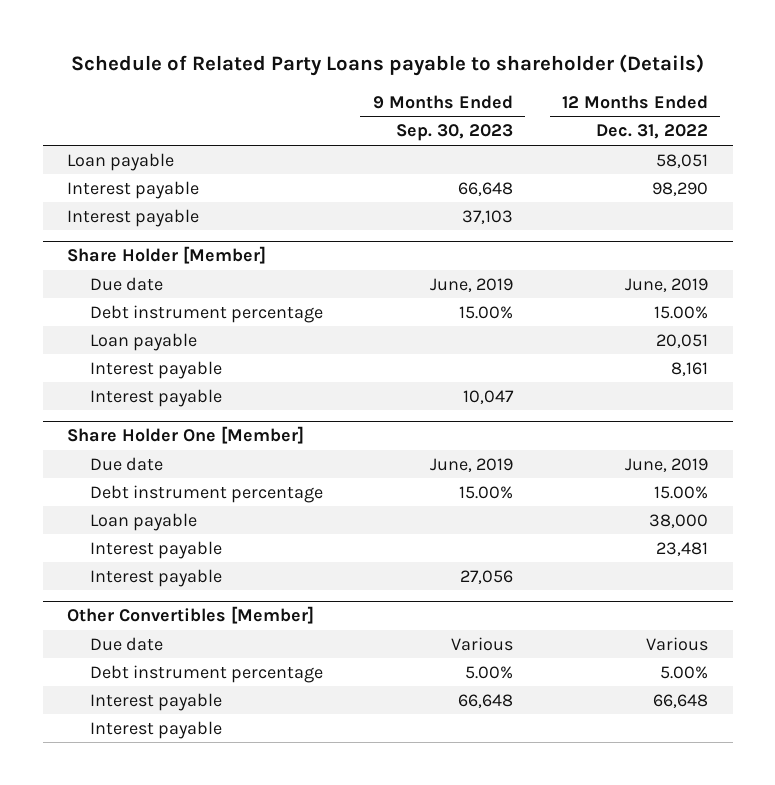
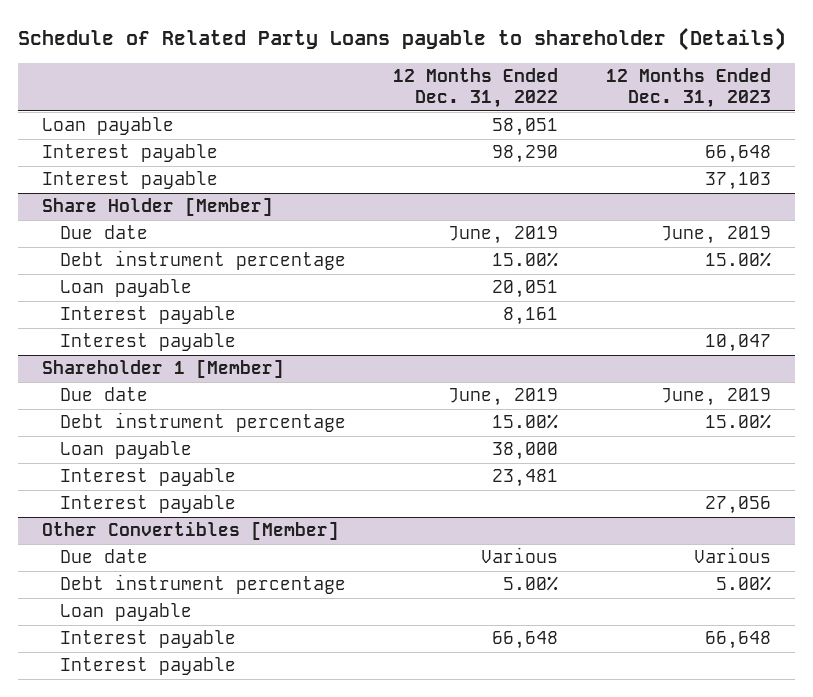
- | 9 Months Ended Sep. 30, 2023 | 12 Months Ended Dec. 31, 2022
+ | 12 Months Ended Dec. 31, 2022 | 12 Months Ended Dec. 31, 2023
- Share Holder One [Member]
+ Shareholder 1 [Member]
@ Other Convertibles [Member]
+ Loan payable

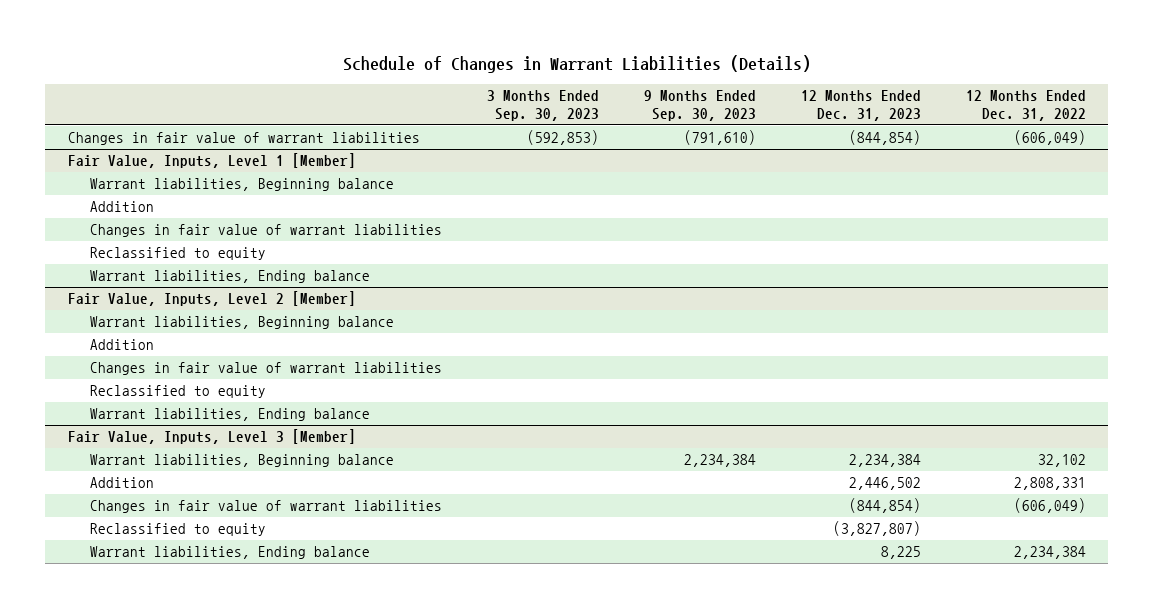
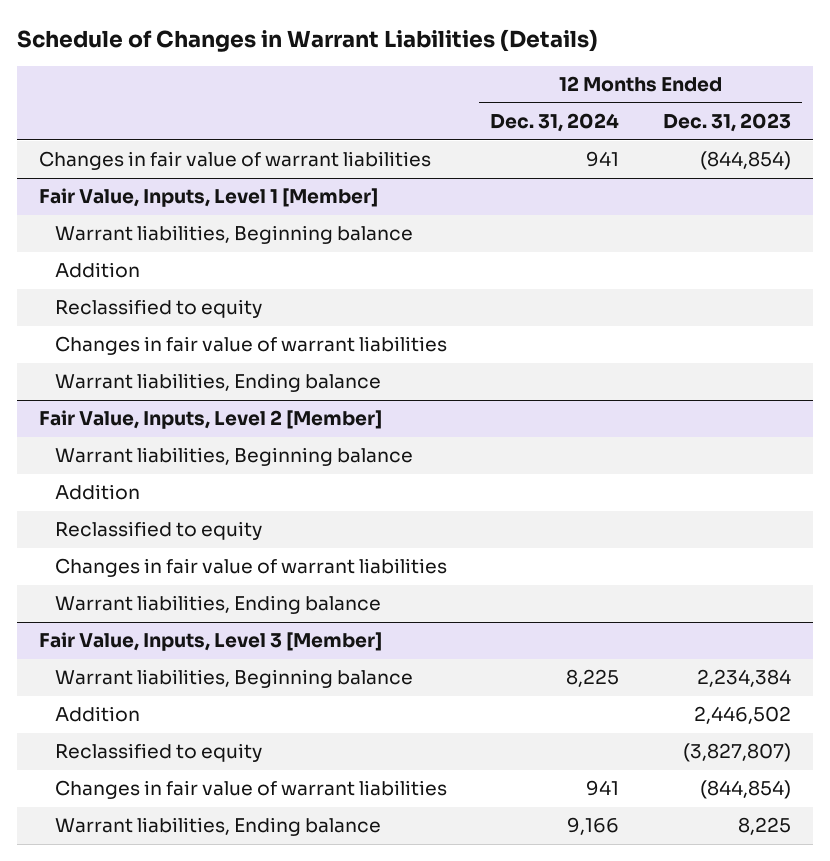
- | 3 Months Ended Sep. 30, 2023 | 9 Months Ended Sep. 30, 2023 | 12 Months Ended Dec. 31, 2023 | 12 Months Ended Dec. 31, 2022
+ | 12 Months Ended Dec. 31, 2024 | 12 Months Ended Dec. 31, 2023
@ Fair Value, Inputs, Level 1 [Member]
moved down: Changes in fair value of warrant liabilities
@ Fair Value, Inputs, Level 2 [Member]
moved down: Changes in fair value of warrant liabilities
@ Fair Value, Inputs, Level 3 [Member]
moved down: Changes in fair value of warrant liabilities | 941 | (844,854)

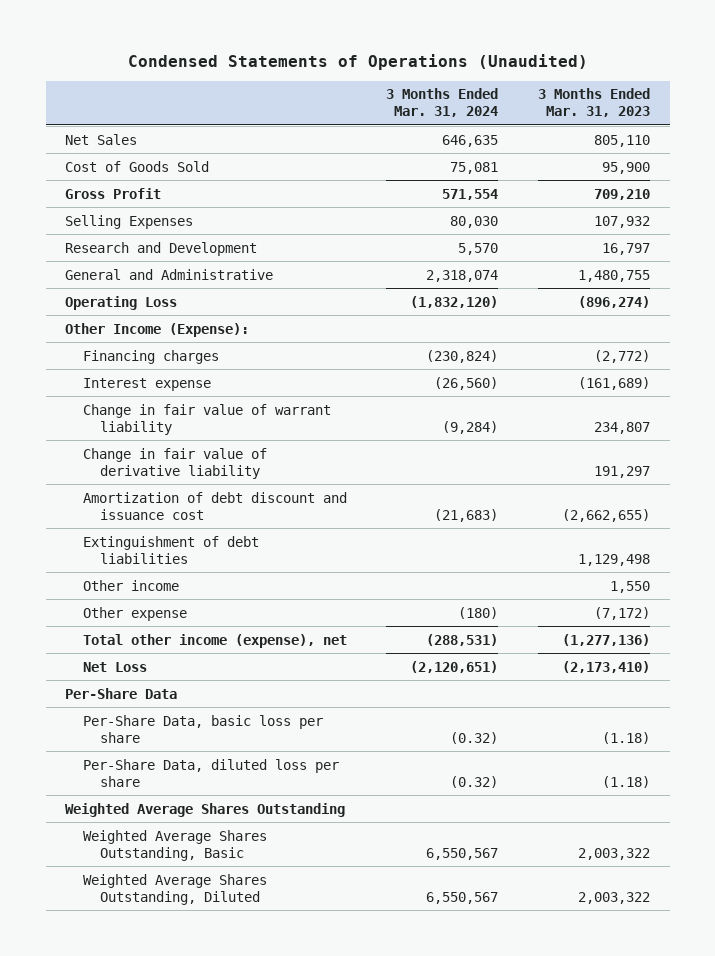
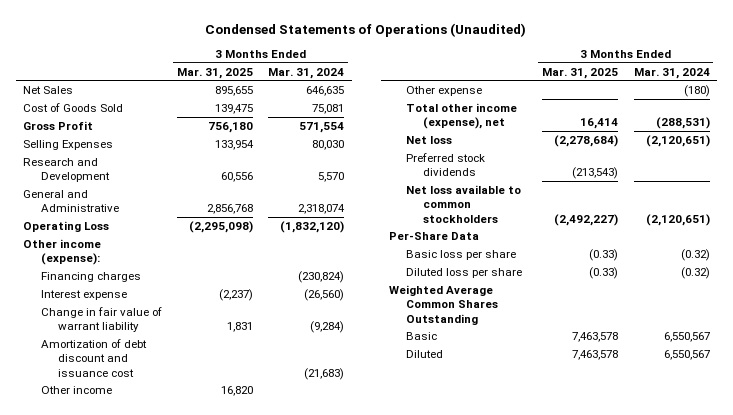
- | 3 Months Ended Mar. 31, 2024 | 3 Months Ended Mar. 31, 2023
+ | 3 Months Ended Mar. 31, 2025 | 3 Months Ended Mar. 31, 2024
- Other Income (Expense):
+ Other income (expense):
- Change in fair value of derivative liability | | 191,297
- Extinguishment of debt liabilities | | 1,129,498
- Net Loss | (2,120,651) | (2,173,410)
+ Net loss | (2,278,684) | (2,120,651)
+ Preferred stock dividends | (213,543) |
+ Net loss available to common stockholders | (2,492,227) | (2,120,651)
- Per-Share Data, basic loss per share | (0.32) | (1.18)
- Per-Share Data, diluted loss per share | (0.32) | (1.18)
- Weighted Average Shares Outstanding
- Weighted Average Shares Outstanding, Basic | 6,550,567 | 2,003,322
- Weighted Average Shares Outstanding, Diluted | 6,550,567 | 2,003,322
+ Basic loss per share | (0.33) | (0.32)
+ Diluted loss per share | (0.33) | (0.32)
+ Weighted Average Common Shares Outstanding
+ Basic | 7,463,578 | 6,550,567
+ Diluted | 7,463,578 | 6,550,567

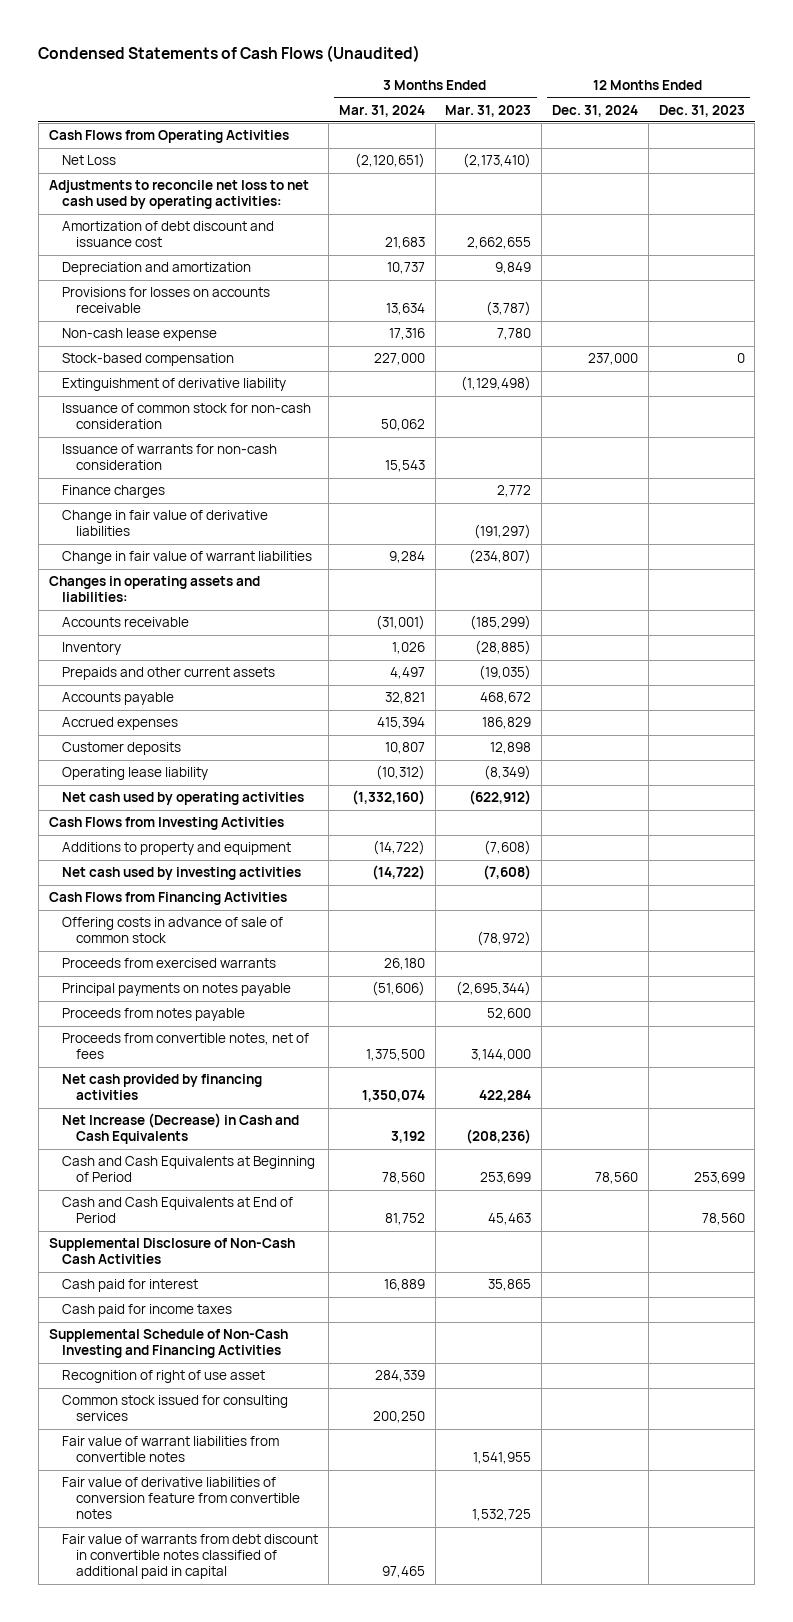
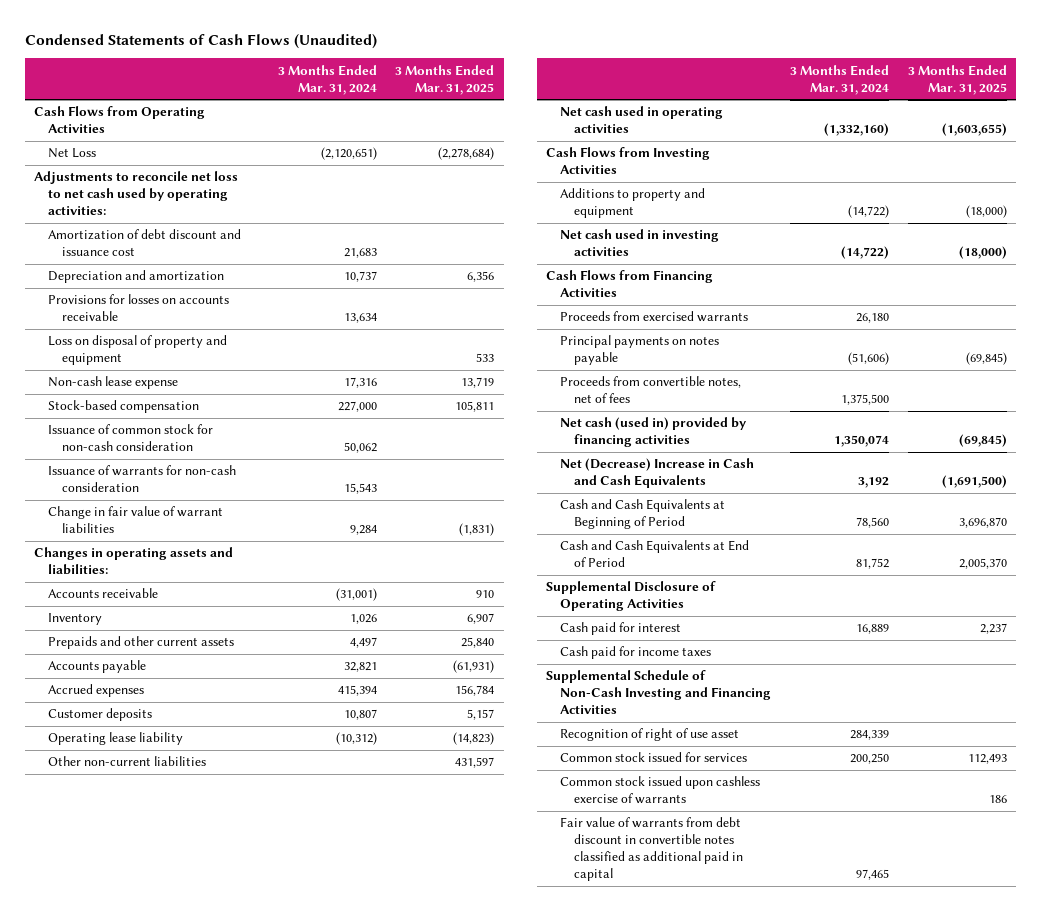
- | 3 Months Ended Mar. 31, 2024 | 3 Months Ended Mar. 31, 2023 | 12 Months Ended Dec. 31, 2024 | 12 Months Ended Dec. 31, 2023
+ | 3 Months Ended Mar. 31, 2024 | 3 Months Ended Mar. 31, 2025
+ Loss on disposal of property and equipment | | 533
- Extinguishment of derivative liability | | (1,129,498) | |
- Finance charges | | 2,772 | |
- Change in fair value of derivative liabilities | | (191,297) | |
- Net cash used by operating activities | (1,332,160) | (622,912) | |
+ Other non-current liabilities | | 431,597
+ Net cash used in operating activities | (1,332,160) | (1,603,655)
- Net cash used by investing activities | (14,722) | (7,608) | |
+ Net cash used in investing activities | (14,722) | (18,000)
- Offering costs in advance of sale of common stock | | (78,972) | |
- Proceeds from notes payable | | 52,600 | |
- Net cash provided by financing activities | 1,350,074 | 422,284 | |
- Net Increase (Decrease) in Cash and Cash Equivalents | 3,192 | (208,236) | |
+ Net cash (used in) provided by financing activities | 1,350,074 | (69,845)
+ Net (Decrease) Increase in Cash and Cash Equivalents | 3,192 | (1,691,500)
- Supplemental Disclosure of Non-Cash Cash Activities
+ Supplemental Disclosure of Operating Activities
- Common stock issued for consulting services | 200,250 | | |
- Fair value of warrant liabilities from convertible notes | | 1,541,955 | |
- Fair value of derivative liabilities of conversion feature from convertible notes | | 1,532,725 | |
- Fair value of warrants from debt discount in convertible notes classified of additional paid in capital | 97,465 | | |
+ Common stock issued for services | 200,250 | 112,493
+ Common stock issued upon cashless exercise of warrants | | 186
+ Fair value of warrants from debt discount in convertible notes classified as additional paid in capital | 97,465 |

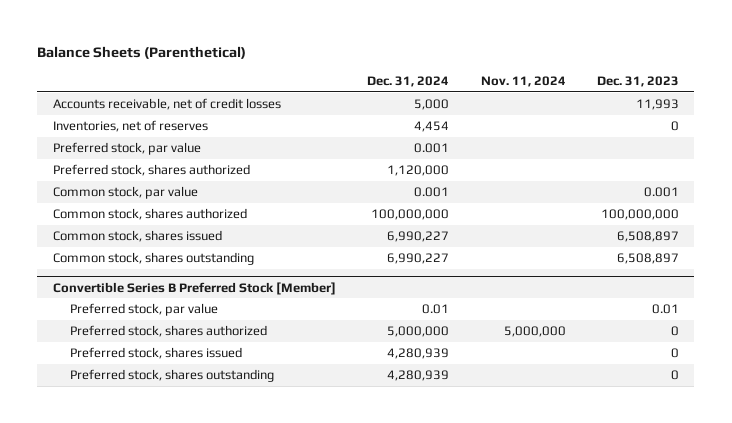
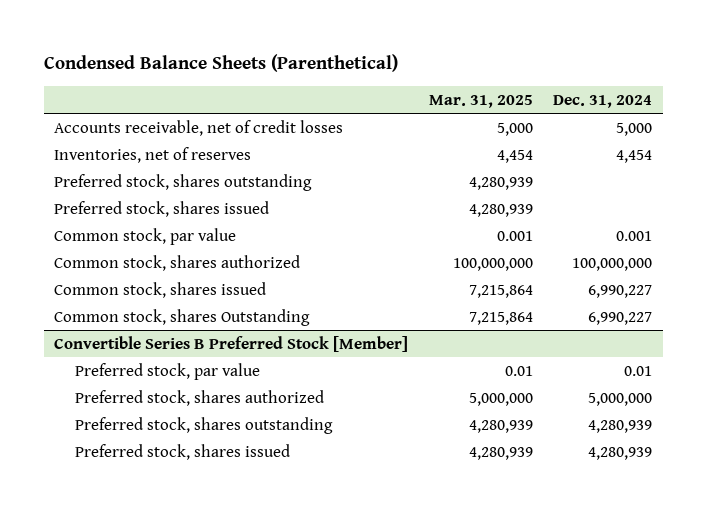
- Balance Sheets (Parenthetical)
+ Condensed Balance Sheets (Parenthetical)
- | Dec. 31, 2024 | Nov. 11, 2024 | Dec. 31, 2023
+ | Mar. 31, 2025 | Dec. 31, 2024
- Preferred stock, par value | 0.001 | |
- Preferred stock, shares authorized | 1,120,000 | |
+ Preferred stock, shares outstanding | 4,280,939 |
+ Preferred stock, shares issued | 4,280,939 |
- Common stock, shares outstanding | 6,990,227 | | 6,508,897
+ Common stock, shares Outstanding | 7,215,864 | 6,990,227
@ Convertible Series B Preferred Stock [Member]
moved down: Preferred stock, shares issued | 4,280,939 | 4,280,939

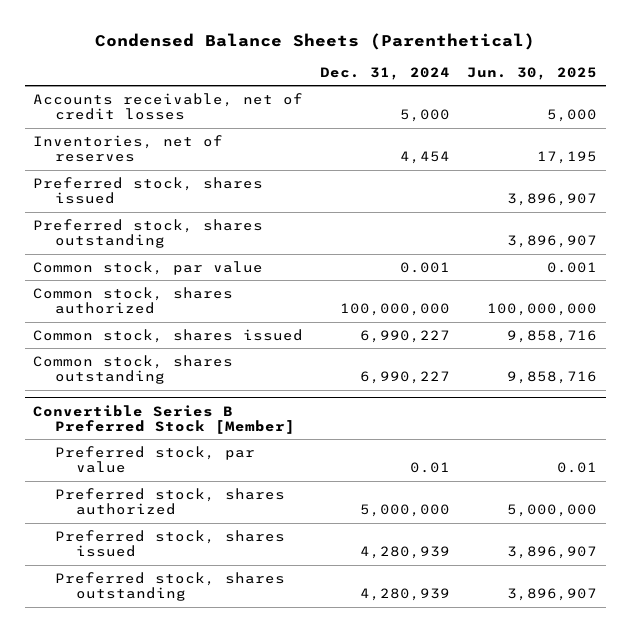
- | Mar. 31, 2025 | Dec. 31, 2024
+ | Dec. 31, 2024 | Jun. 30, 2025
moved down: Preferred stock, shares outstanding | | 3,896,907
- Common stock, shares Outstanding | 7,215,864 | 6,990,227
+ Common stock, shares outstanding | 6,990,227 | 9,858,716
@ Convertible Series B Preferred Stock [Member]
moved down: Preferred stock, shares outstanding | 4,280,939 | 3,896,907

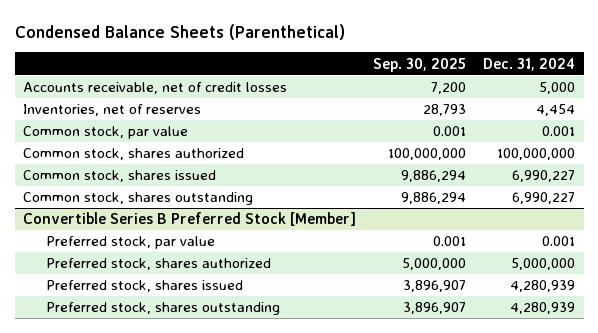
- | Dec. 31, 2024 | Jun. 30, 2025
+ | Sep. 30, 2025 | Dec. 31, 2024
- Preferred stock, shares issued | | 3,896,907
- Preferred stock, shares outstanding | | 3,896,907
@ Convertible Series B Preferred Stock [Member]
- Preferred stock, par value | 0.01 | 0.01
+ Preferred stock, par value | 0.001 | 0.001

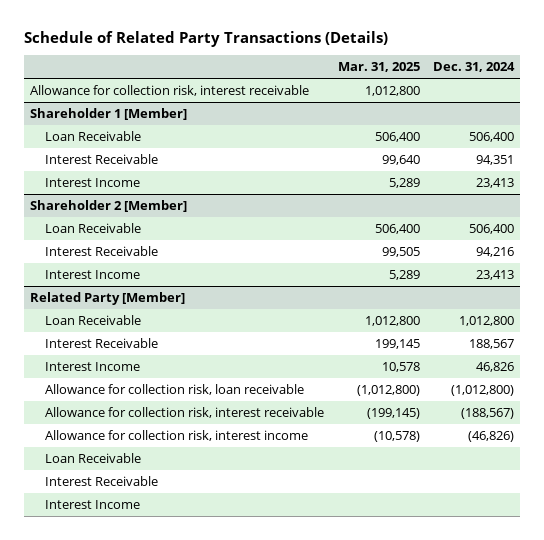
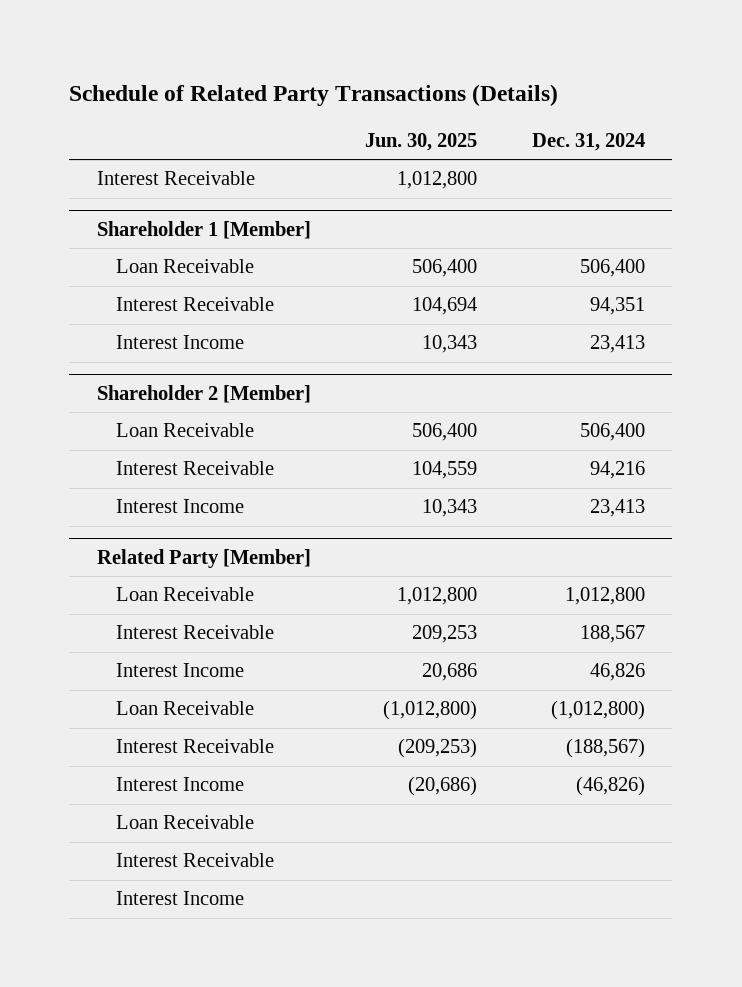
- | Mar. 31, 2025 | Dec. 31, 2024
+ | Jun. 30, 2025 | Dec. 31, 2024
- Allowance for collection risk, interest receivable | 1,012,800 |
+ Interest Receivable | 1,012,800 |
@ Related Party [Member]
- Allowance for collection risk, loan receivable | (1,012,800) | (1,012,800)
- Allowance for collection risk, interest receivable | (199,145) | (188,567)
- Allowance for collection risk, interest income | (10,578) | (46,826)
+ Loan Receivable | (1,012,800) | (1,012,800)
+ Interest Receivable | (209,253) | (188,567)
+ Interest Income | (20,686) | (46,826)

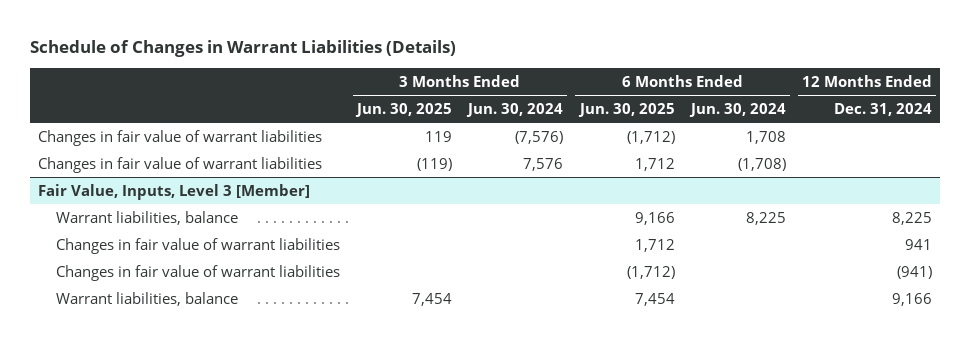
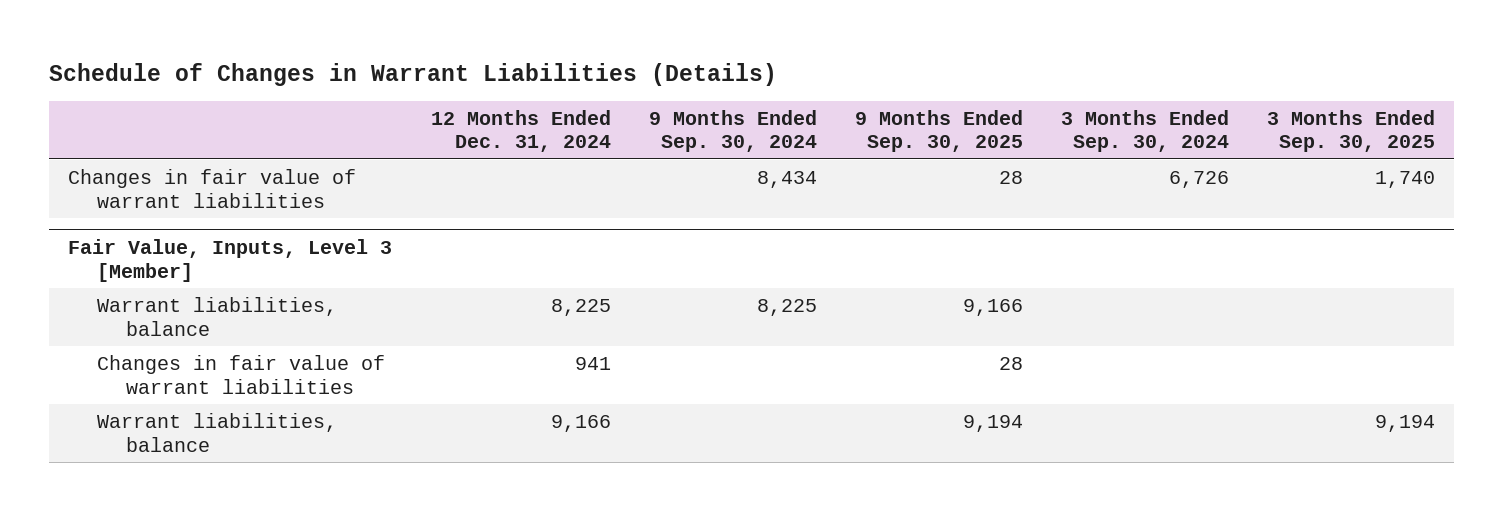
- | 3 Months Ended Jun. 30, 2025 | 3 Months Ended Jun. 30, 2024 | 6 Months Ended Jun. 30, 2025 | 6 Months Ended Jun. 30, 2024 | 12 Months Ended Dec. 31, 2024
+ | 12 Months Ended Dec. 31, 2024 | 9 Months Ended Sep. 30, 2024 | 9 Months Ended Sep. 30, 2025 | 3 Months Ended Sep. 30, 2024 | 3 Months Ended Sep. 30, 2025
- Changes in fair value of warrant liabilities | (119) | 7,576 | 1,712 | (1,708) |
@ Fair Value, Inputs, Level 3 [Member]
- Changes in fair value of warrant liabilities | | | (1,712) | | (941)

